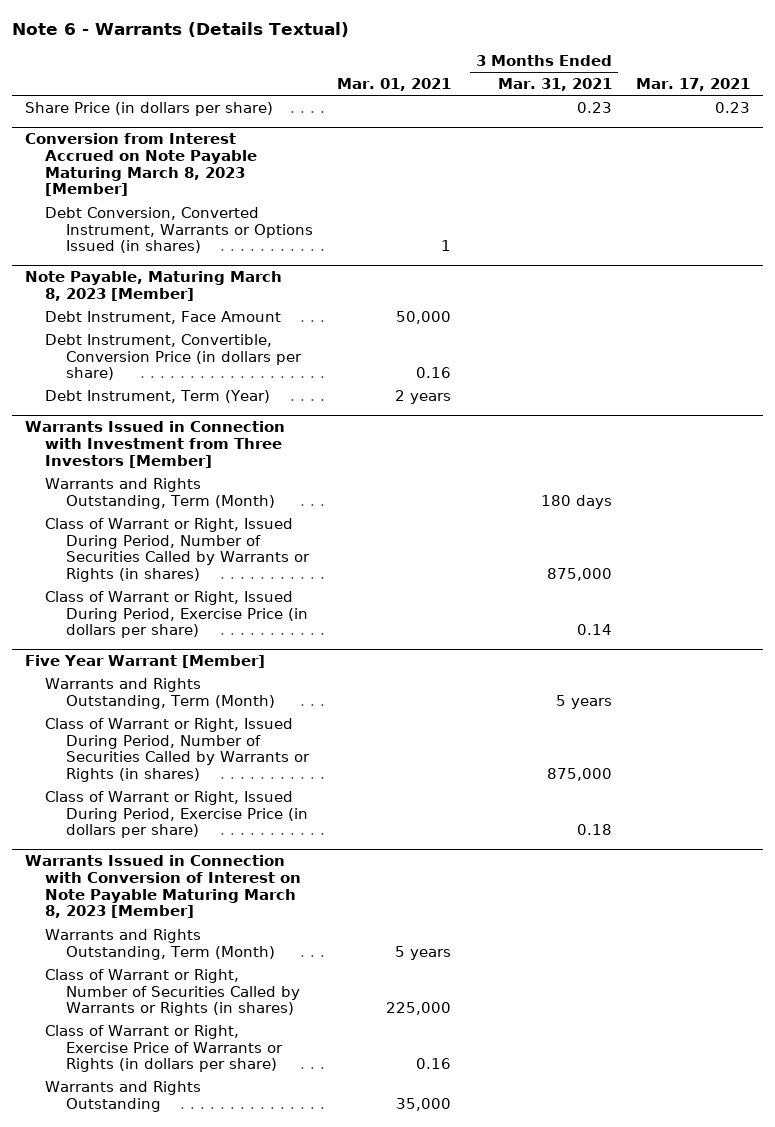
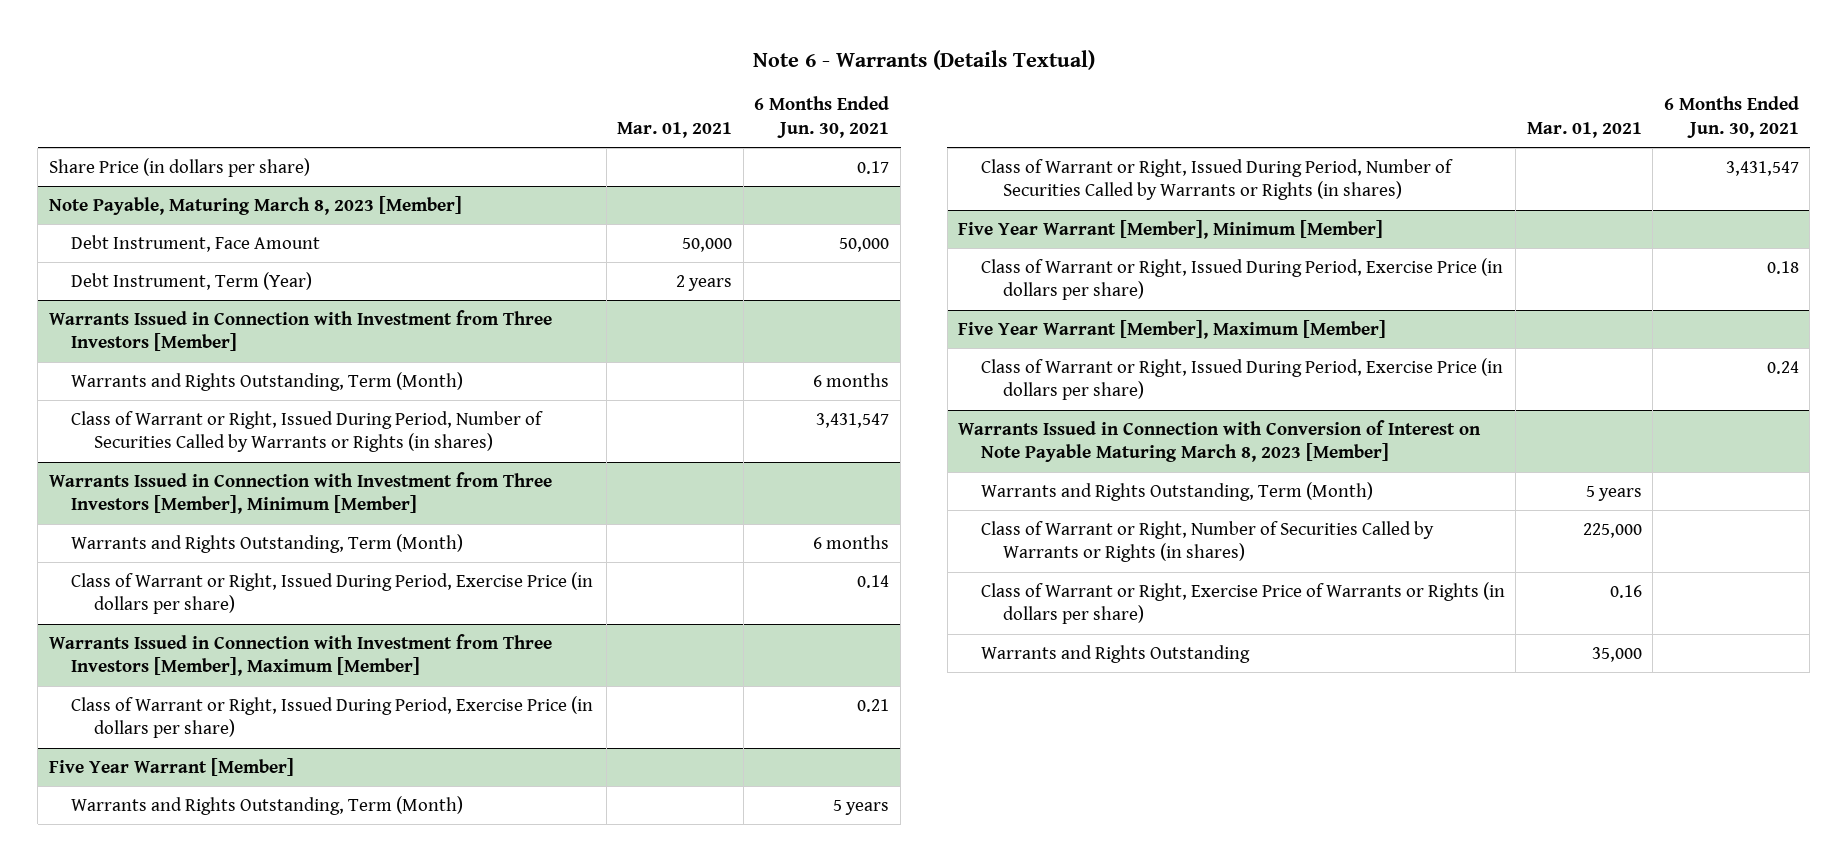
- | Mar. 01, 2021 | 3 Months Ended Mar. 31, 2021 | Mar. 17, 2021
+ | Mar. 01, 2021 | 6 Months Ended Jun. 30, 2021
- Conversion from Interest Accrued on Note Payable Maturing March 8, 2023 [Member]
- Debt Conversion, Converted Instrument, Warrants or Options Issued (in shares) | 1 | |
@ Note Payable, Maturing March 8, 2023 [Member]
- Debt Instrument, Convertible, Conversion Price (in dollars per share) | 0.16 | |
@ Warrants Issued in Connection with Investment from Three Investors [Member]
- Class of Warrant or Right, Issued During Period, Exercise Price (in dollars per share) | | 0.14 |
+ Warrants Issued in Connection with Investment from Three Investors [Member], Minimum [Member]
+ Warrants and Rights Outstanding, Term (Month) | | 6 months
+ Class of Warrant or Right, Issued During Period, Exercise Price (in dollars per share) | | 0.14
+ Warrants Issued in Connection with Investment from Three Investors [Member], Maximum [Member]
+ Class of Warrant or Right, Issued During Period, Exercise Price (in dollars per share) | | 0.21
@ Five Year Warrant [Member]
- Class of Warrant or Right, Issued During Period, Exercise Price (in dollars per share) | | 0.18 |
+ Five Year Warrant [Member], Minimum [Member]
+ Class of Warrant or Right, Issued During Period, Exercise Price (in dollars per share) | | 0.18
+ Five Year Warrant [Member], Maximum [Member]
+ Class of Warrant or Right, Issued During Period, Exercise Price (in dollars per share) | | 0.24

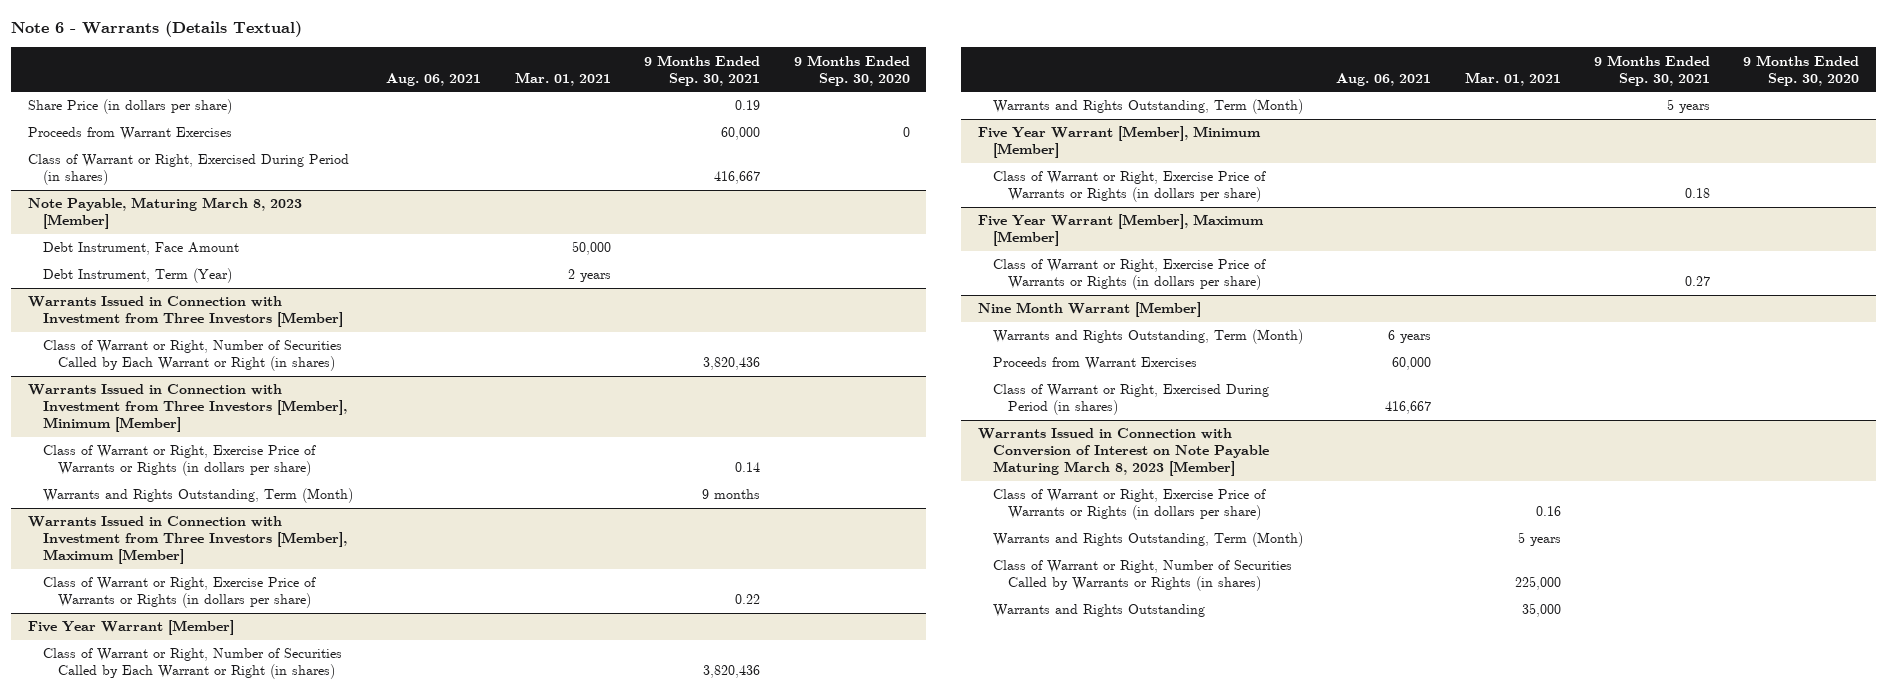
- | Mar. 01, 2021 | 6 Months Ended Jun. 30, 2021
+ | Aug. 06, 2021 | Mar. 01, 2021 | 9 Months Ended Sep. 30, 2021 | 9 Months Ended Sep. 30, 2020
+ Proceeds from Warrant Exercises | | | 60,000 | 0
+ Class of Warrant or Right, Exercised During Period (in shares) | | | 416,667 |
@ Warrants Issued in Connection with Investment from Three Investors [Member]
- Warrants and Rights Outstanding, Term (Month) | | 6 months
- Class of Warrant or Right, Issued During Period, Number of Securities Called by Warrants or Rights (in shares) | | 3,431,547
+ Class of Warrant or Right, Number of Securities Called by Each Warrant or Right (in shares) | | | 3,820,436 |
@ Warrants Issued in Connection with Investment from Three Investors [Member], Minimum [Member]
+ Class of Warrant or Right, Exercise Price of Warrants or Rights (in dollars per share) | | | 0.14 |
- Class of Warrant or Right, Issued During Period, Exercise Price (in dollars per share) | | 0.14
@ Warrants Issued in Connection with Investment from Three Investors [Member], Maximum [Member]
- Class of Warrant or Right, Issued During Period, Exercise Price (in dollars per share) | | 0.21
+ Class of Warrant or Right, Exercise Price of Warrants or Rights (in dollars per share) | | | 0.22 |
@ Five Year Warrant [Member]
+ Class of Warrant or Right, Number of Securities Called by Each Warrant or Right (in shares) | | | 3,820,436 |
- Class of Warrant or Right, Issued During Period, Number of Securities Called by Warrants or Rights (in shares) | | 3,431,547
@ Five Year Warrant [Member], Minimum [Member]
- Class of Warrant or Right, Issued During Period, Exercise Price (in dollars per share) | | 0.18
+ Class of Warrant or Right, Exercise Price of Warrants or Rights (in dollars per share) | | | 0.18 |
@ Five Year Warrant [Member], Maximum [Member]
- Class of Warrant or Right, Issued During Period, Exercise Price (in dollars per share) | | 0.24
+ Class of Warrant or Right, Exercise Price of Warrants or Rights (in dollars per share) | | | 0.27 |
+ Nine Month Warrant [Member]
+ Warrants and Rights Outstanding, Term (Month) | 6 years | | |
+ Proceeds from Warrant Exercises | 60,000 | | |
+ Class of Warrant or Right, Exercised During Period (in shares) | 416,667 | | |
@ Warrants Issued in Connection with Conversion of Interest on Note Payable Maturing March 8, 2023 [Member]
moved up: Class of Warrant or Right, Exercise Price of Warrants or Rights (in dollars per share) | | 0.16 | |

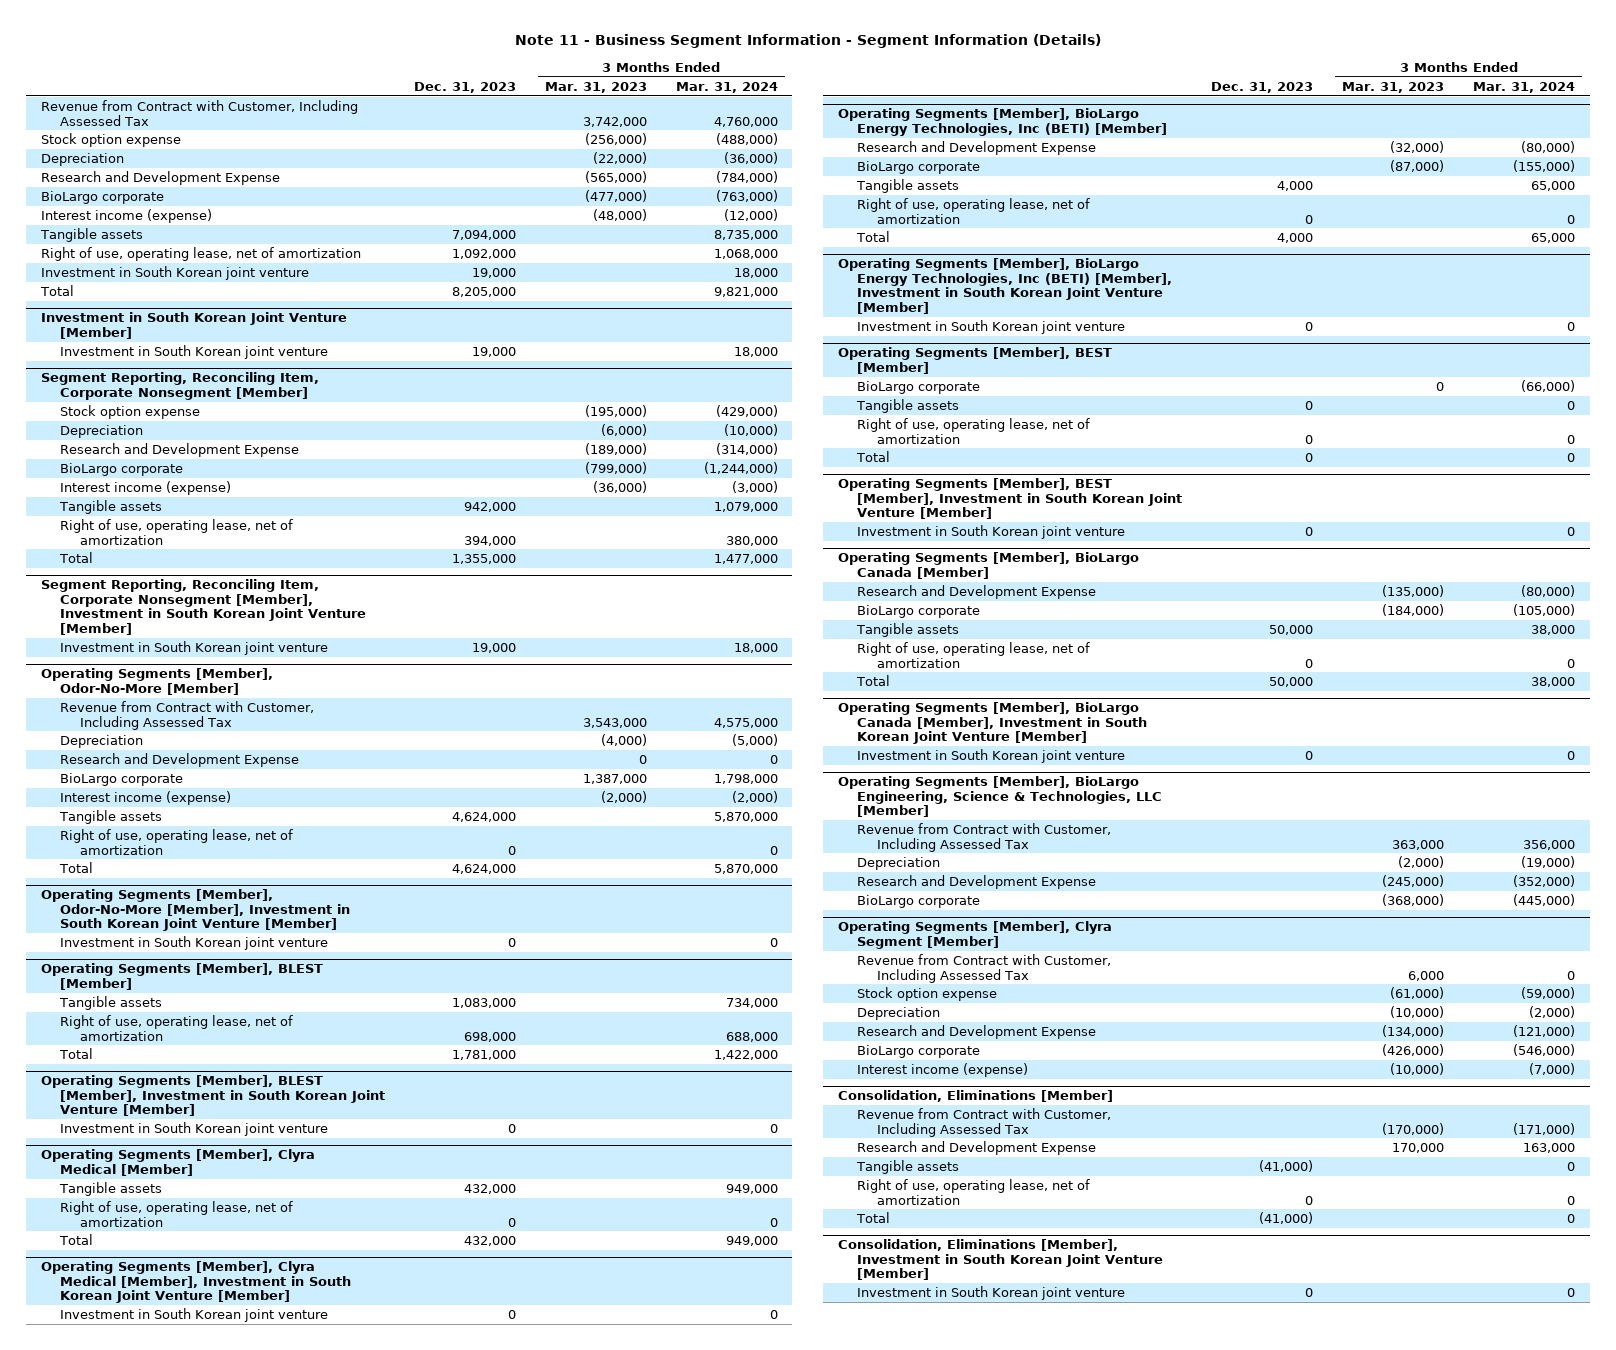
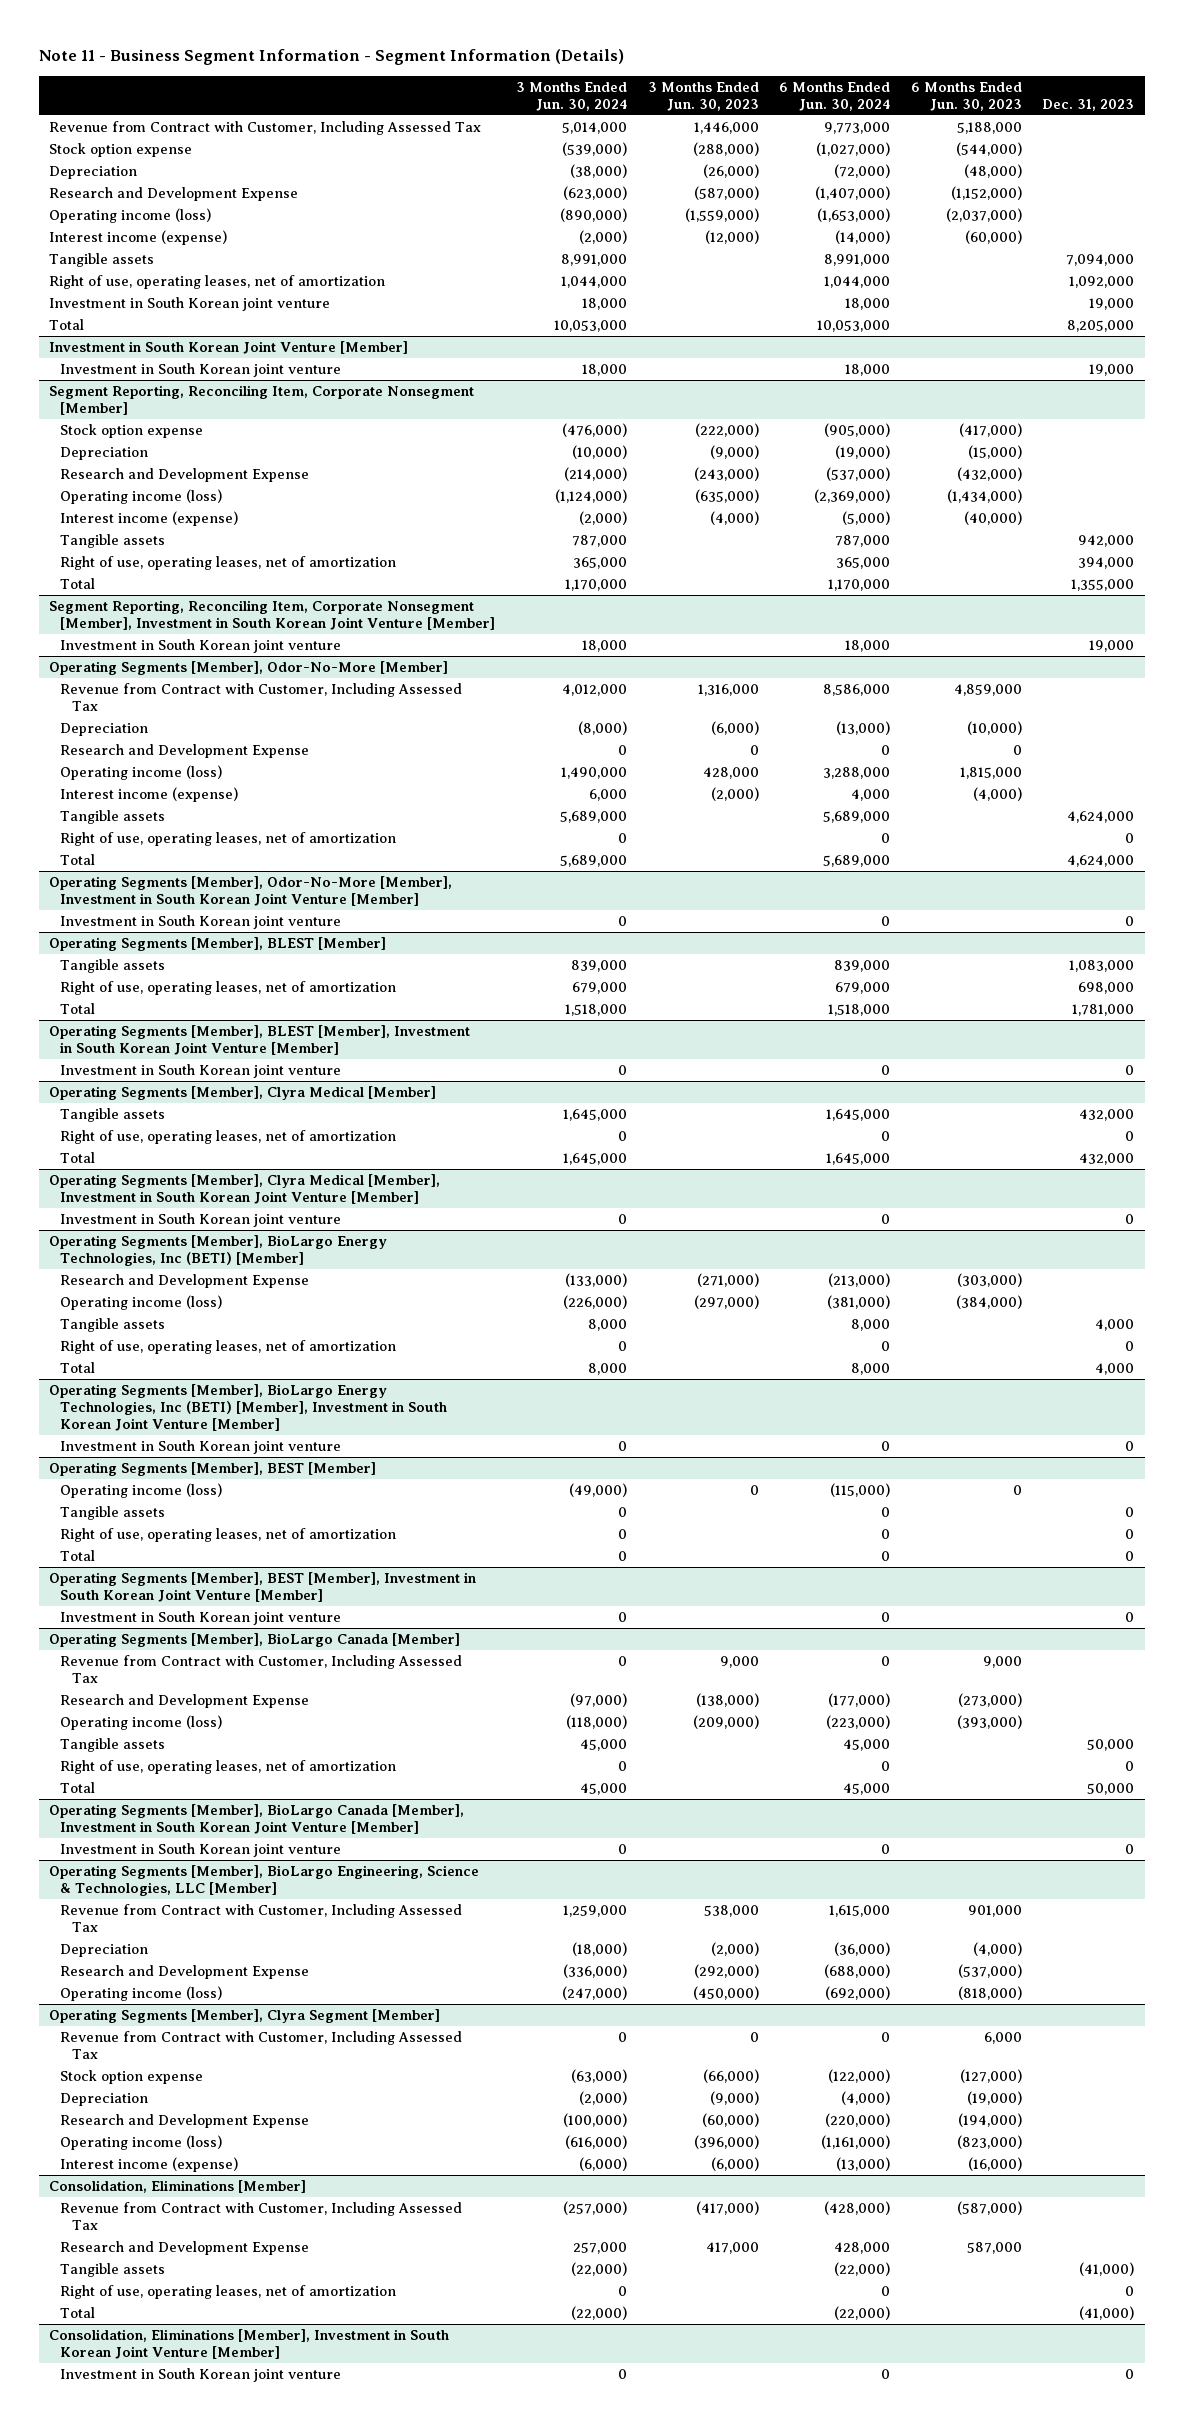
- | Dec. 31, 2023 | 3 Months Ended Mar. 31, 2023 | 3 Months Ended Mar. 31, 2024
+ | 3 Months Ended Jun. 30, 2024 | 3 Months Ended Jun. 30, 2023 | 6 Months Ended Jun. 30, 2024 | 6 Months Ended Jun. 30, 2023 | Dec. 31, 2023
- BioLargo corporate | | (477,000) | (763,000)
+ Operating income (loss) | (890,000) | (1,559,000) | (1,653,000) | (2,037,000) |
- Right of use, operating lease, net of amortization | 1,092,000 | | 1,068,000
+ Right of use, operating leases, net of amortization | 1,044,000 | | 1,044,000 | | 1,092,000
@ Segment Reporting, Reconciling Item, Corporate Nonsegment [Member]
- BioLargo corporate | | (799,000) | (1,244,000)
+ Operating income (loss) | (1,124,000) | (635,000) | (2,369,000) | (1,434,000) |
- Right of use, operating lease, net of amortization | 394,000 | | 380,000
+ Right of use, operating leases, net of amortization | 365,000 | | 365,000 | | 394,000
@ Operating Segments [Member], Odor-No-More [Member]
- BioLargo corporate | | 1,387,000 | 1,798,000
+ Operating income (loss) | 1,490,000 | 428,000 | 3,288,000 | 1,815,000 |
- Right of use, operating lease, net of amortization | 0 | | 0
+ Right of use, operating leases, net of amortization | 0 | | 0 | | 0
@ Operating Segments [Member], BLEST [Member]
- Right of use, operating lease, net of amortization | 698,000 | | 688,000
+ Right of use, operating leases, net of amortization | 679,000 | | 679,000 | | 698,000
@ Operating Segments [Member], Clyra Medical [Member]
- Right of use, operating lease, net of amortization | 0 | | 0
+ Right of use, operating leases, net of amortization | 0 | | 0 | | 0
@ Operating Segments [Member], BioLargo Energy Technologies, Inc (BETI) [Member]
- BioLargo corporate | | (87,000) | (155,000)
+ Operating income (loss) | (226,000) | (297,000) | (381,000) | (384,000) |
- Right of use, operating lease, net of amortization | 0 | | 0
+ Right of use, operating leases, net of amortization | 0 | | 0 | | 0
@ Operating Segments [Member], BEST [Member]
- BioLargo corporate | | 0 | (66,000)
+ Operating income (loss) | (49,000) | 0 | (115,000) | 0 |
- Right of use, operating lease, net of amortization | 0 | | 0
+ Right of use, operating leases, net of amortization | 0 | | 0 | | 0
@ Operating Segments [Member], BioLargo Canada [Member]
+ Revenue from Contract with Customer, Including Assessed Tax | 0 | 9,000 | 0 | 9,000 |
- BioLargo corporate | | (184,000) | (105,000)
+ Operating income (loss) | (118,000) | (209,000) | (223,000) | (393,000) |
- Right of use, operating lease, net of amortization | 0 | | 0
+ Right of use, operating leases, net of amortization | 0 | | 0 | | 0
@ Operating Segments [Member], BioLargo Engineering, Science & Technologies, LLC [Member]
- BioLargo corporate | | (368,000) | (445,000)
+ Operating income (loss) | (247,000) | (450,000) | (692,000) | (818,000) |
@ Operating Segments [Member], Clyra Segment [Member]
- BioLargo corporate | | (426,000) | (546,000)
+ Operating income (loss) | (616,000) | (396,000) | (1,161,000) | (823,000) |
@ Consolidation, Eliminations [Member]
- Right of use, operating lease, net of amortization | 0 | | 0
+ Right of use, operating leases, net of amortization | 0 | | 0 | | 0

